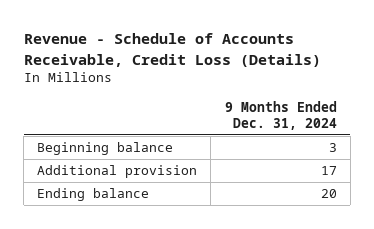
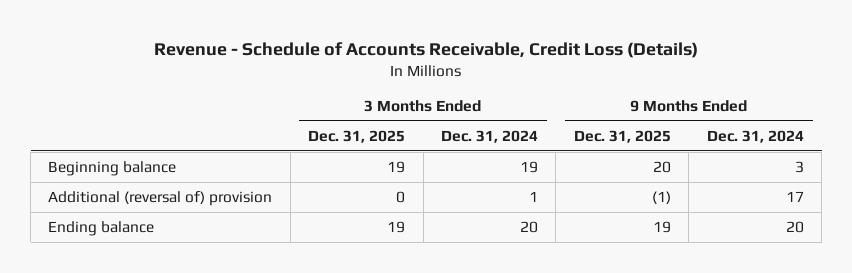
- | 9 Months Ended Dec. 31, 2024
+ | 3 Months Ended Dec. 31, 2025 | 3 Months Ended Dec. 31, 2024 | 9 Months Ended Dec. 31, 2025 | 9 Months Ended Dec. 31, 2024
- Additional provision | 17
+ Additional (reversal of) provision | 0 | 1 | (1) | 17

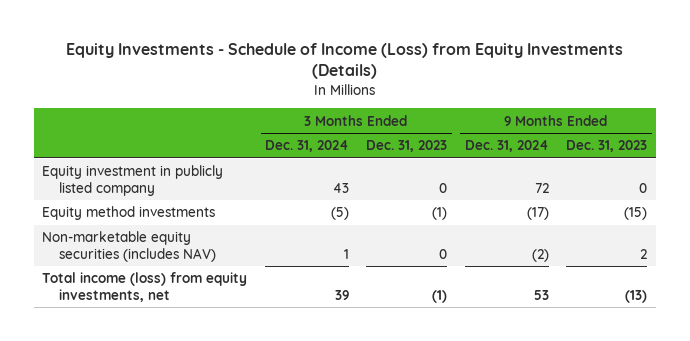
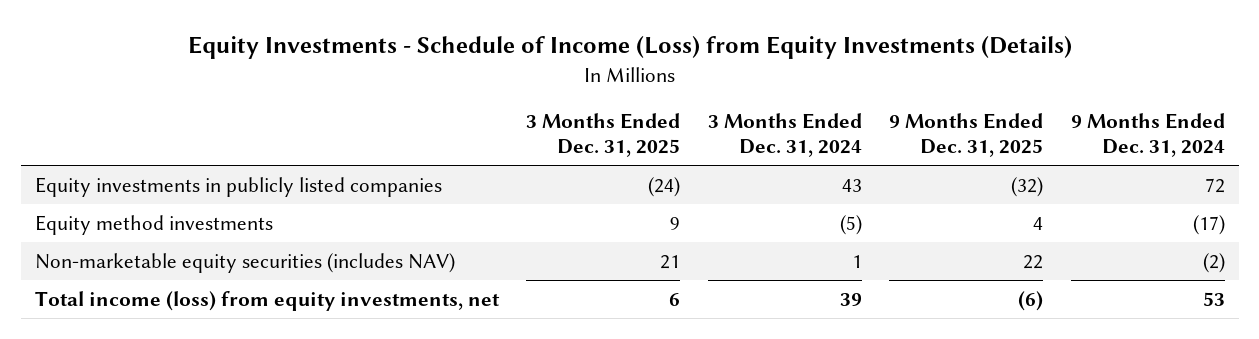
- | 3 Months Ended Dec. 31, 2024 | 3 Months Ended Dec. 31, 2023 | 9 Months Ended Dec. 31, 2024 | 9 Months Ended Dec. 31, 2023
+ | 3 Months Ended Dec. 31, 2025 | 3 Months Ended Dec. 31, 2024 | 9 Months Ended Dec. 31, 2025 | 9 Months Ended Dec. 31, 2024
- Equity investment in publicly listed company | 43 | 0 | 72 | 0
+ Equity investments in publicly listed companies | (24) | 43 | (32) | 72

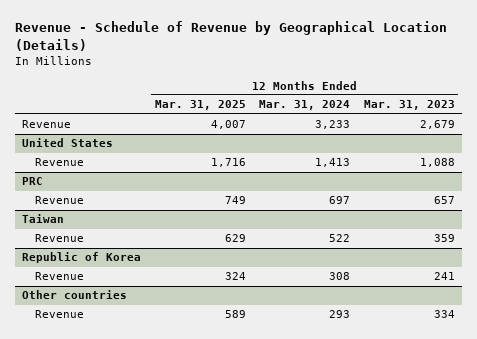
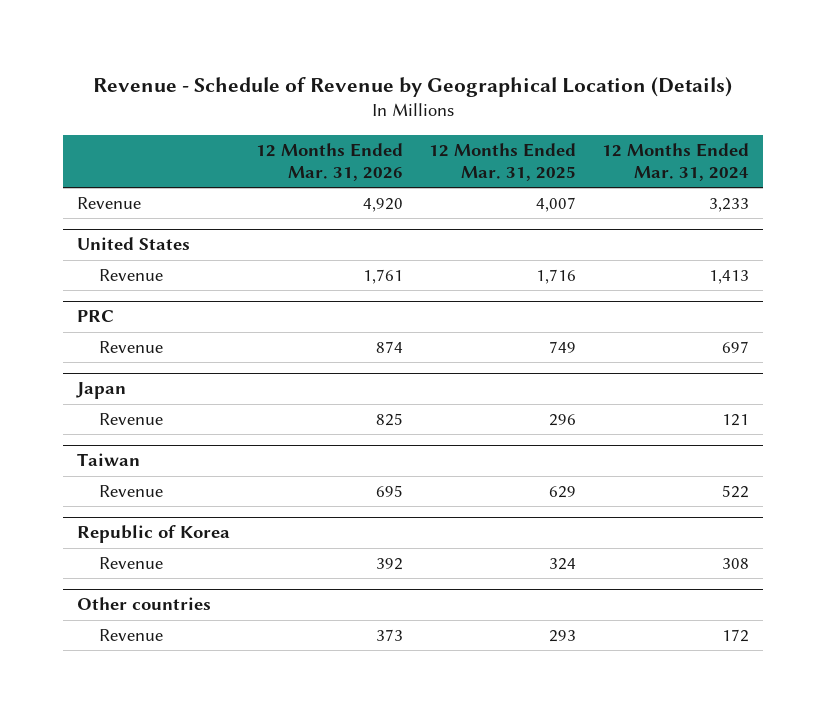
- | 12 Months Ended Mar. 31, 2025 | 12 Months Ended Mar. 31, 2024 | 12 Months Ended Mar. 31, 2023
+ | 12 Months Ended Mar. 31, 2026 | 12 Months Ended Mar. 31, 2025 | 12 Months Ended Mar. 31, 2024
+ Japan
+ Revenue | 825 | 296 | 121
@ Other countries
- Revenue | 589 | 293 | 334
+ Revenue | 373 | 293 | 172

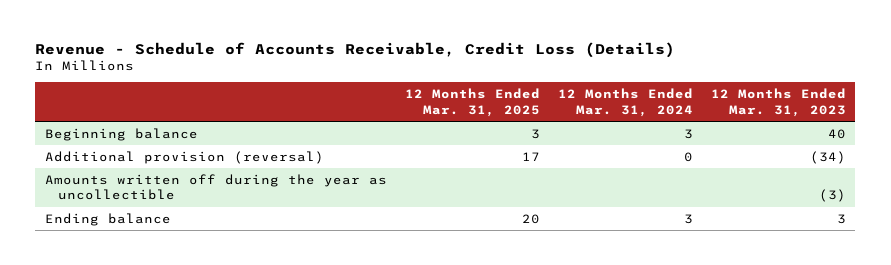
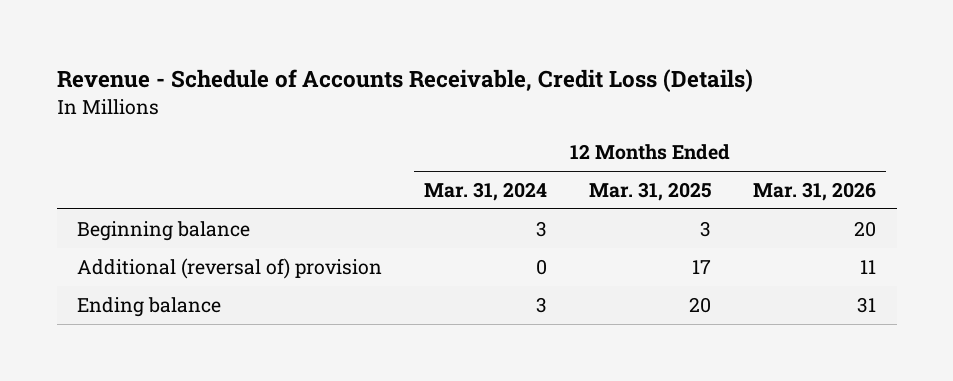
- | 12 Months Ended Mar. 31, 2025 | 12 Months Ended Mar. 31, 2024 | 12 Months Ended Mar. 31, 2023
+ | 12 Months Ended Mar. 31, 2024 | 12 Months Ended Mar. 31, 2025 | 12 Months Ended Mar. 31, 2026
- Additional provision (reversal) | 17 | 0 | (34)
- Amounts written off during the year as uncollectible | | | (3)
+ Additional (reversal of) provision | 0 | 17 | 11

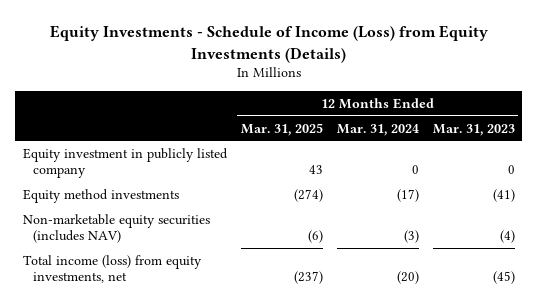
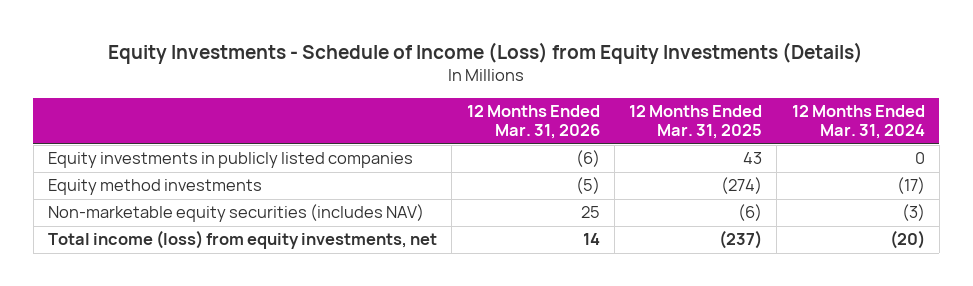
- | 12 Months Ended Mar. 31, 2025 | 12 Months Ended Mar. 31, 2024 | 12 Months Ended Mar. 31, 2023
+ | 12 Months Ended Mar. 31, 2026 | 12 Months Ended Mar. 31, 2025 | 12 Months Ended Mar. 31, 2024
- Equity investment in publicly listed company | 43 | 0 | 0
+ Equity investments in publicly listed companies | (6) | 43 | 0

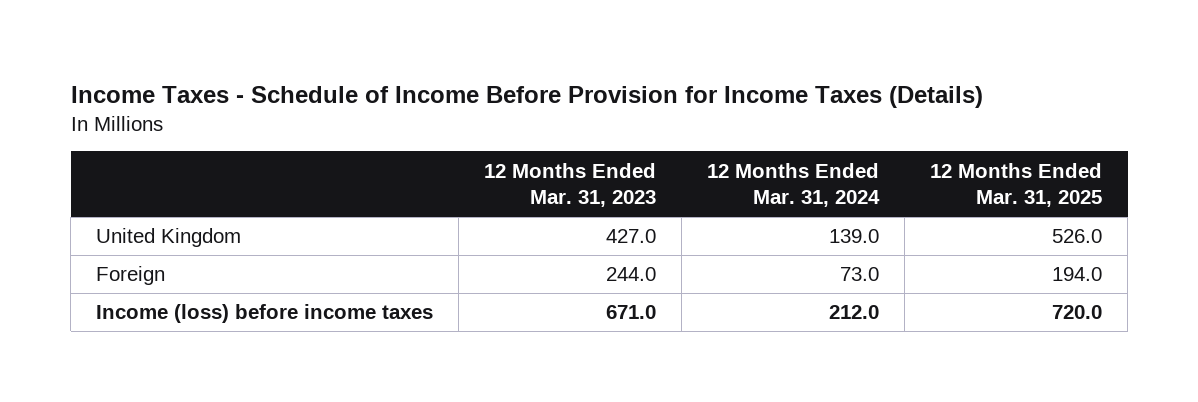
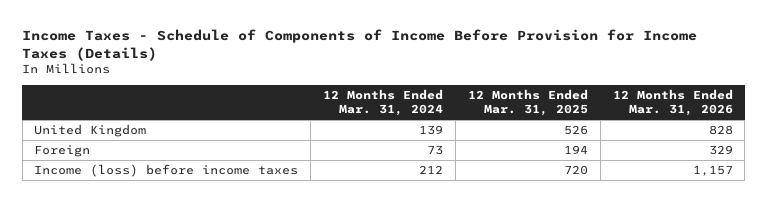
- Income Taxes - Schedule of Income Before Provision for Income Taxes (Details)
+ Income Taxes - Schedule of Components of Income Before Provision for Income Taxes (Details)
- | 12 Months Ended Mar. 31, 2023 | 12 Months Ended Mar. 31, 2024 | 12 Months Ended Mar. 31, 2025
+ | 12 Months Ended Mar. 31, 2024 | 12 Months Ended Mar. 31, 2025 | 12 Months Ended Mar. 31, 2026
- United Kingdom | 427.0 | 139.0 | 526.0
- Foreign | 244.0 | 73.0 | 194.0
- Income (loss) before income taxes | 671.0 | 212.0 | 720.0
+ United Kingdom | 139 | 526 | 828
+ Foreign | 73 | 194 | 329
+ Income (loss) before income taxes | 212 | 720 | 1,157

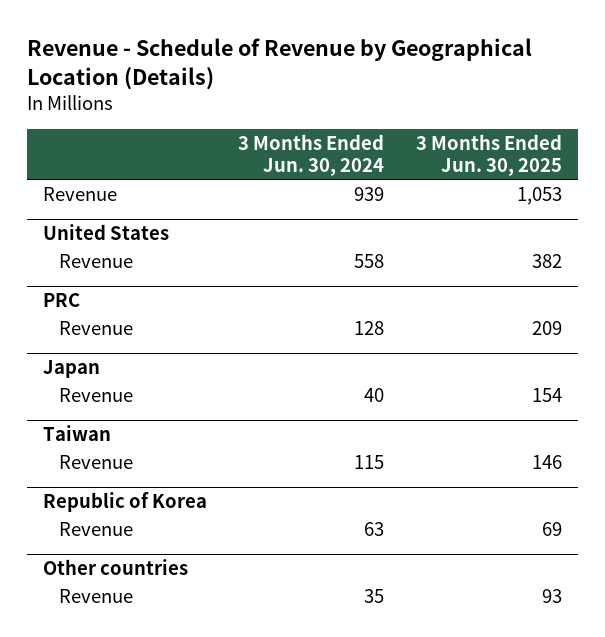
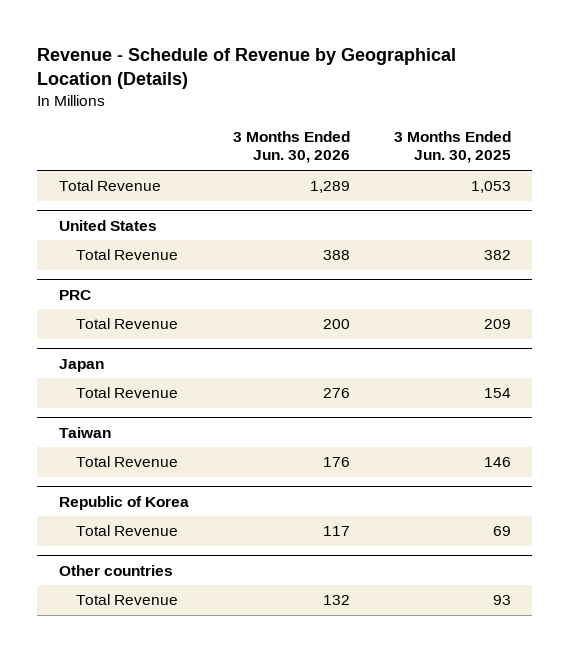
- | 3 Months Ended Jun. 30, 2024 | 3 Months Ended Jun. 30, 2025
+ | 3 Months Ended Jun. 30, 2026 | 3 Months Ended Jun. 30, 2025
- Revenue | 939 | 1,053
+ Total Revenue | 1,289 | 1,053
@ United States
- Revenue | 558 | 382
+ Total Revenue | 388 | 382
@ PRC
- Revenue | 128 | 209
+ Total Revenue | 200 | 209
@ Japan
- Revenue | 40 | 154
+ Total Revenue | 276 | 154
@ Taiwan
- Revenue | 115 | 146
+ Total Revenue | 176 | 146
@ Republic of Korea
- Revenue | 63 | 69
+ Total Revenue | 117 | 69
@ Other countries
- Revenue | 35 | 93
+ Total Revenue | 132 | 93

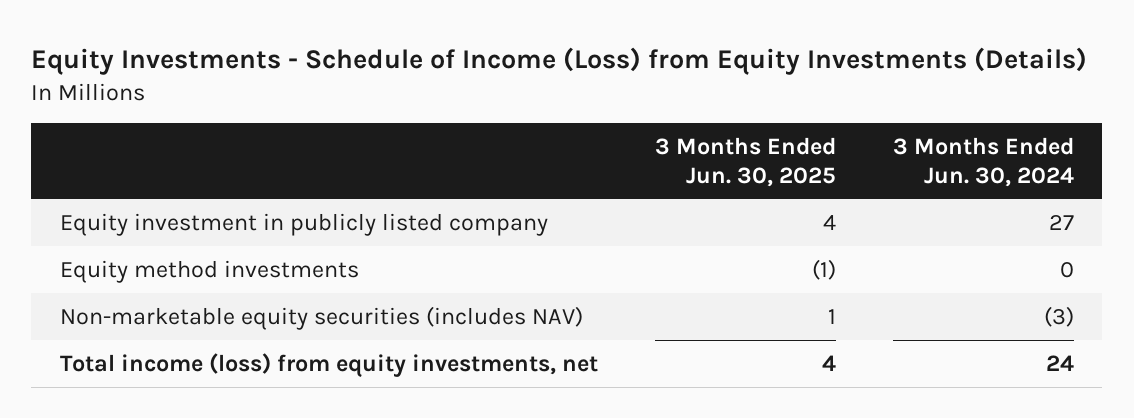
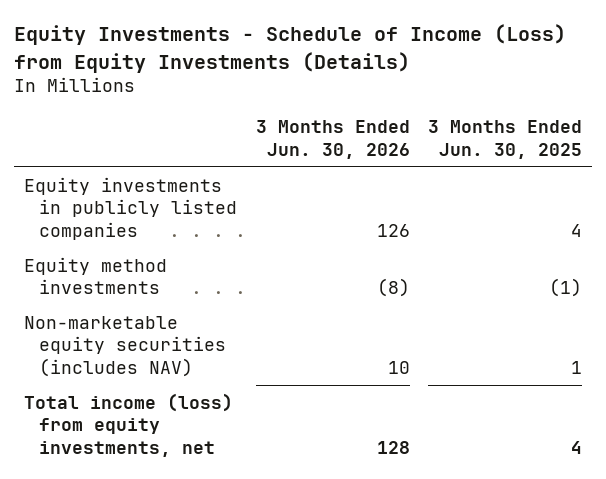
- | 3 Months Ended Jun. 30, 2025 | 3 Months Ended Jun. 30, 2024
+ | 3 Months Ended Jun. 30, 2026 | 3 Months Ended Jun. 30, 2025
- Equity investment in publicly listed company | 4 | 27
+ Equity investments in publicly listed companies | 126 | 4

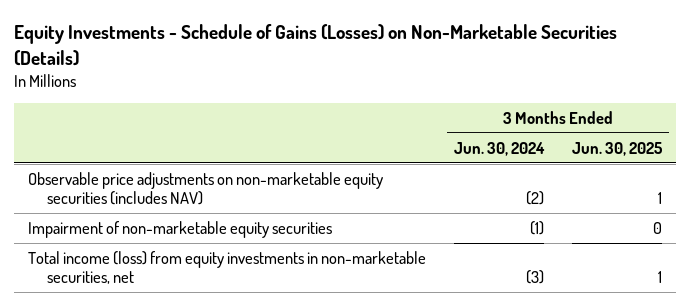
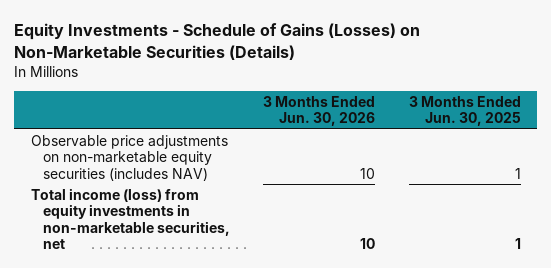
- | 3 Months Ended Jun. 30, 2024 | 3 Months Ended Jun. 30, 2025
+ | 3 Months Ended Jun. 30, 2026 | 3 Months Ended Jun. 30, 2025
- Impairment of non-marketable equity securities | (1) | 0

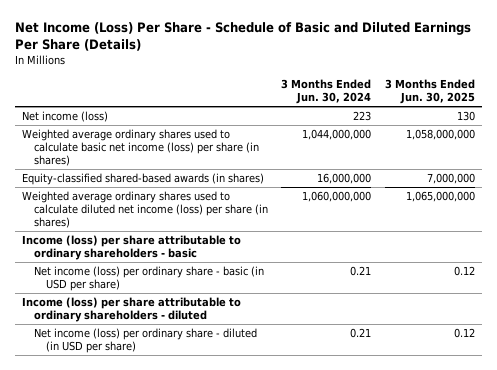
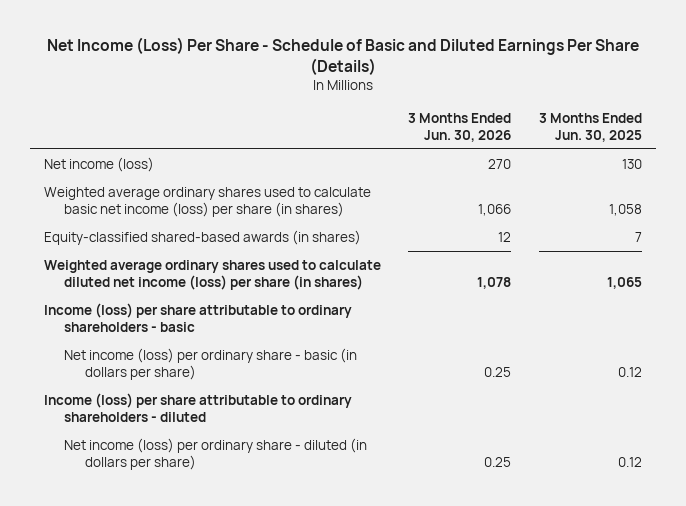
- | 3 Months Ended Jun. 30, 2024 | 3 Months Ended Jun. 30, 2025
+ | 3 Months Ended Jun. 30, 2026 | 3 Months Ended Jun. 30, 2025
- Weighted average ordinary shares used to calculate basic net income (loss) per share (in shares) | 1,044,000,000 | 1,058,000,000
- Equity-classified shared-based awards (in shares) | 16,000,000 | 7,000,000
- Weighted average ordinary shares used to calculate diluted net income (loss) per share (in shares) | 1,060,000,000 | 1,065,000,000
+ Weighted average ordinary shares used to calculate basic net income (loss) per share (in shares) | 1,066 | 1,058
+ Equity-classified shared-based awards (in shares) | 12 | 7
+ Weighted average ordinary shares used to calculate diluted net income (loss) per share (in shares) | 1,078 | 1,065
- Net income (loss) per ordinary share - basic (in USD per share) | 0.21 | 0.12
+ Net income (loss) per ordinary share - basic (in dollars per share) | 0.25 | 0.12
- Net income (loss) per ordinary share - diluted (in USD per share) | 0.21 | 0.12
+ Net income (loss) per ordinary share - diluted (in dollars per share) | 0.25 | 0.12

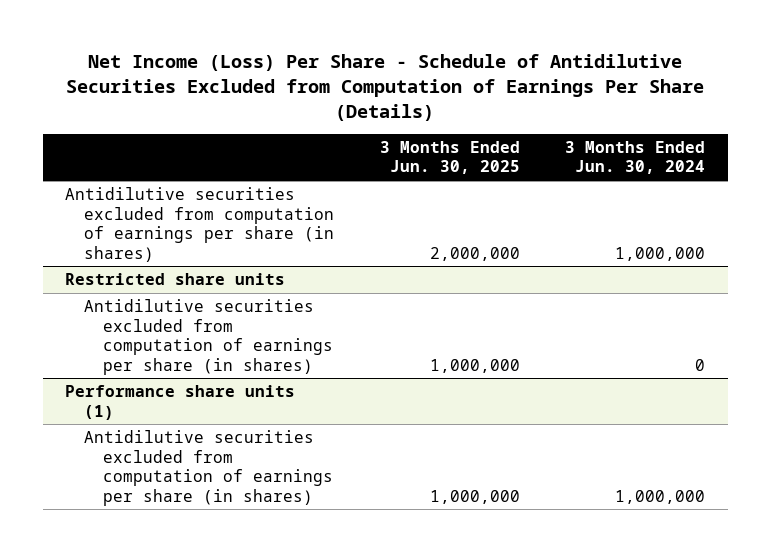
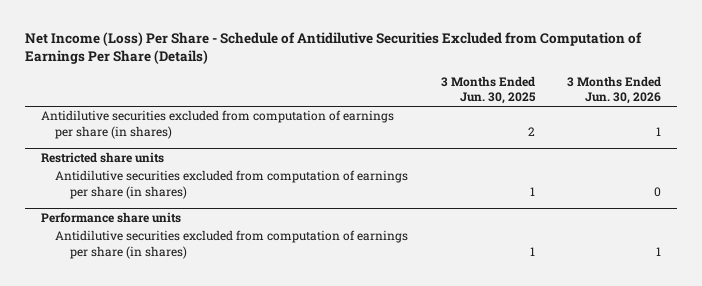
- | 3 Months Ended Jun. 30, 2025 | 3 Months Ended Jun. 30, 2024
+ | 3 Months Ended Jun. 30, 2025 | 3 Months Ended Jun. 30, 2026
- Antidilutive securities excluded from computation of earnings per share (in shares) | 2,000,000 | 1,000,000
+ Antidilutive securities excluded from computation of earnings per share (in shares) | 2 | 1
@ Restricted share units
- Antidilutive securities excluded from computation of earnings per share (in shares) | 1,000,000 | 0
- Performance share units (1)
- Antidilutive securities excluded from computation of earnings per share (in shares) | 1,000,000 | 1,000,000
@ Restricted share units
+ Antidilutive securities excluded from computation of earnings per share (in shares) | 1 | 0
+ Performance share units
+ Antidilutive securities excluded from computation of earnings per share (in shares) | 1 | 1

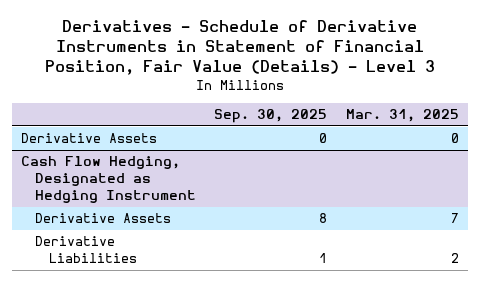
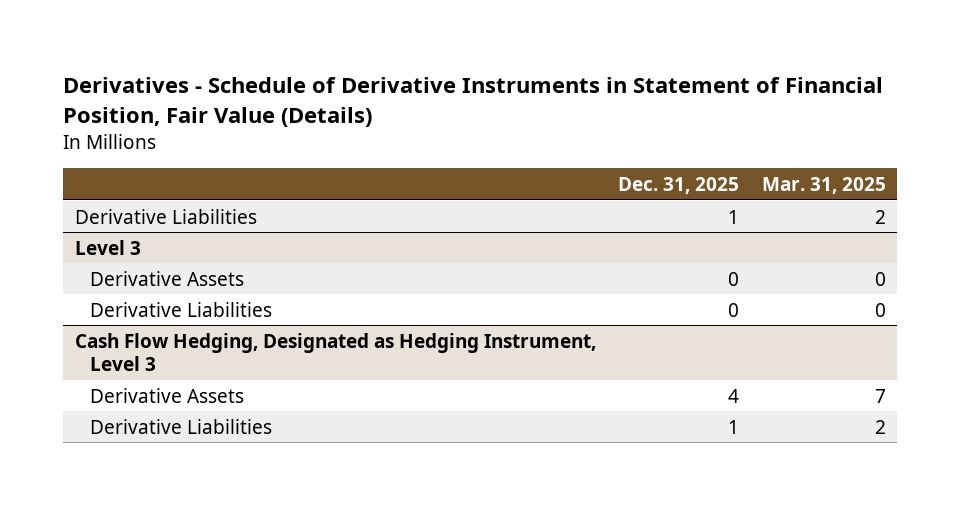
- Derivatives - Schedule of Derivative Instruments in Statement of Financial Position, Fair Value (Details) - Level 3
+ Derivatives - Schedule of Derivative Instruments in Statement of Financial Position, Fair Value (Details)
- | Sep. 30, 2025 | Mar. 31, 2025
+ | Dec. 31, 2025 | Mar. 31, 2025
+ Derivative Liabilities | 1 | 2
+ Level 3
- Cash Flow Hedging, Designated as Hedging Instrument
+ Derivative Liabilities | 0 | 0
+ Cash Flow Hedging, Designated as Hedging Instrument, Level 3

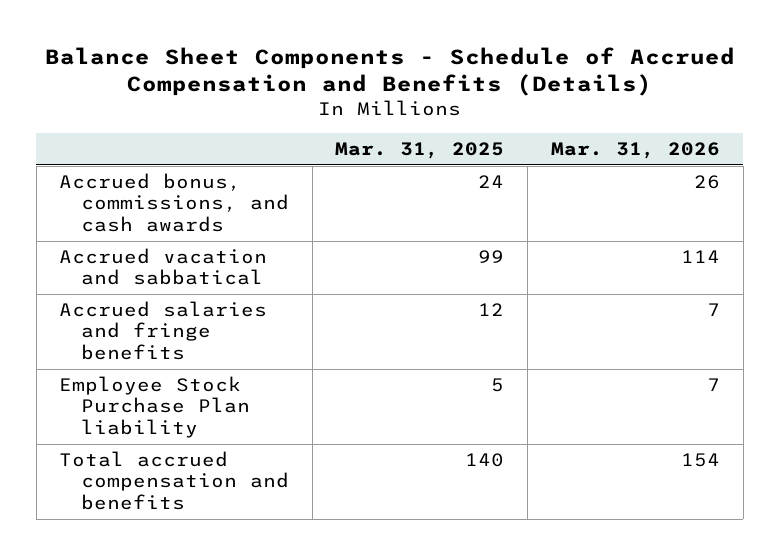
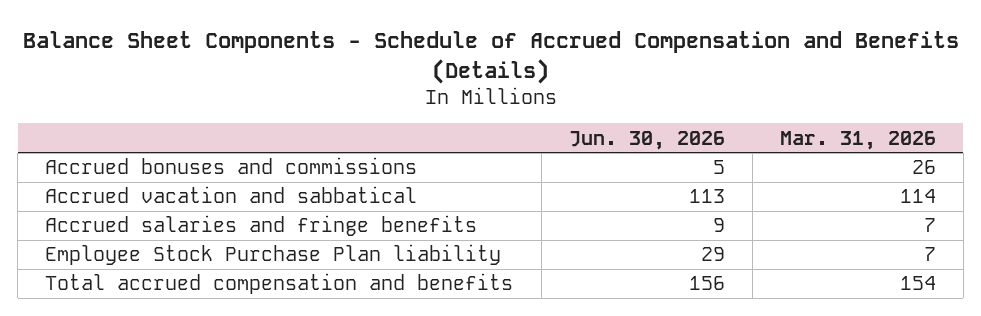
- | Mar. 31, 2025 | Mar. 31, 2026
+ | Jun. 30, 2026 | Mar. 31, 2026
- Accrued bonus, commissions, and cash awards | 24 | 26
+ Accrued bonuses and commissions | 5 | 26

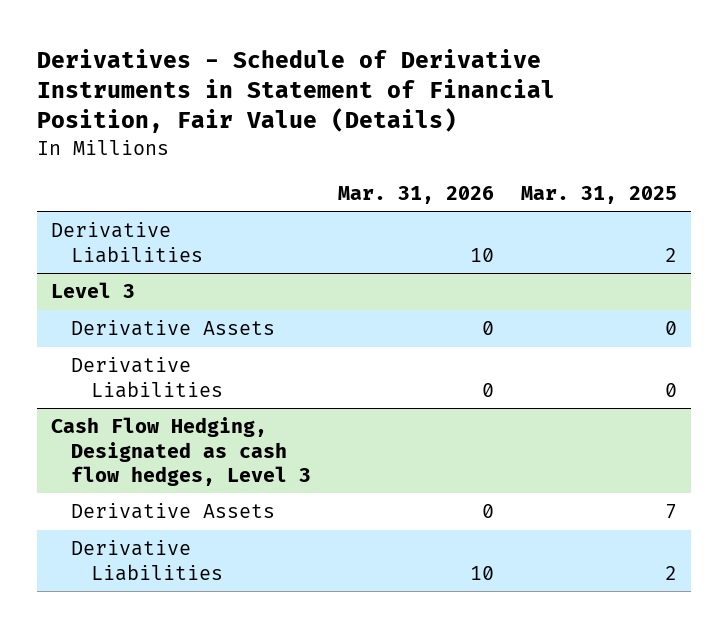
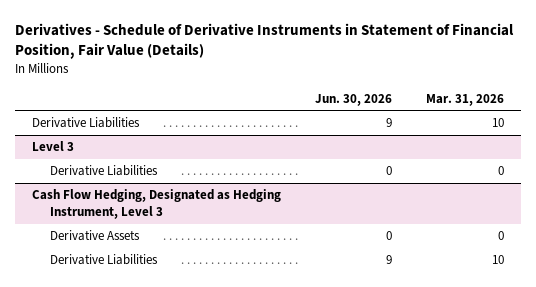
- | Mar. 31, 2026 | Mar. 31, 2025
+ | Jun. 30, 2026 | Mar. 31, 2026
@ Level 3
- Derivative Assets | 0 | 0
- Cash Flow Hedging, Designated as cash flow hedges, Level 3
+ Cash Flow Hedging, Designated as Hedging Instrument, Level 3

